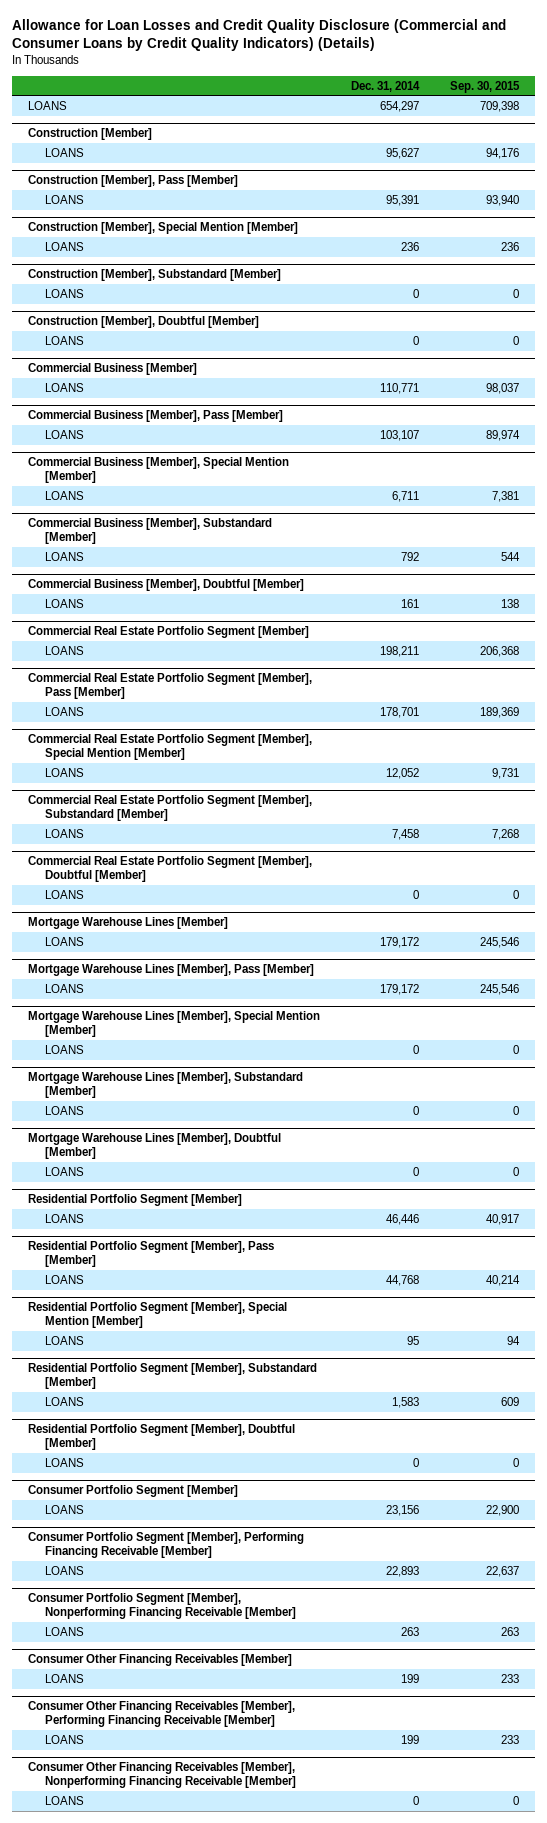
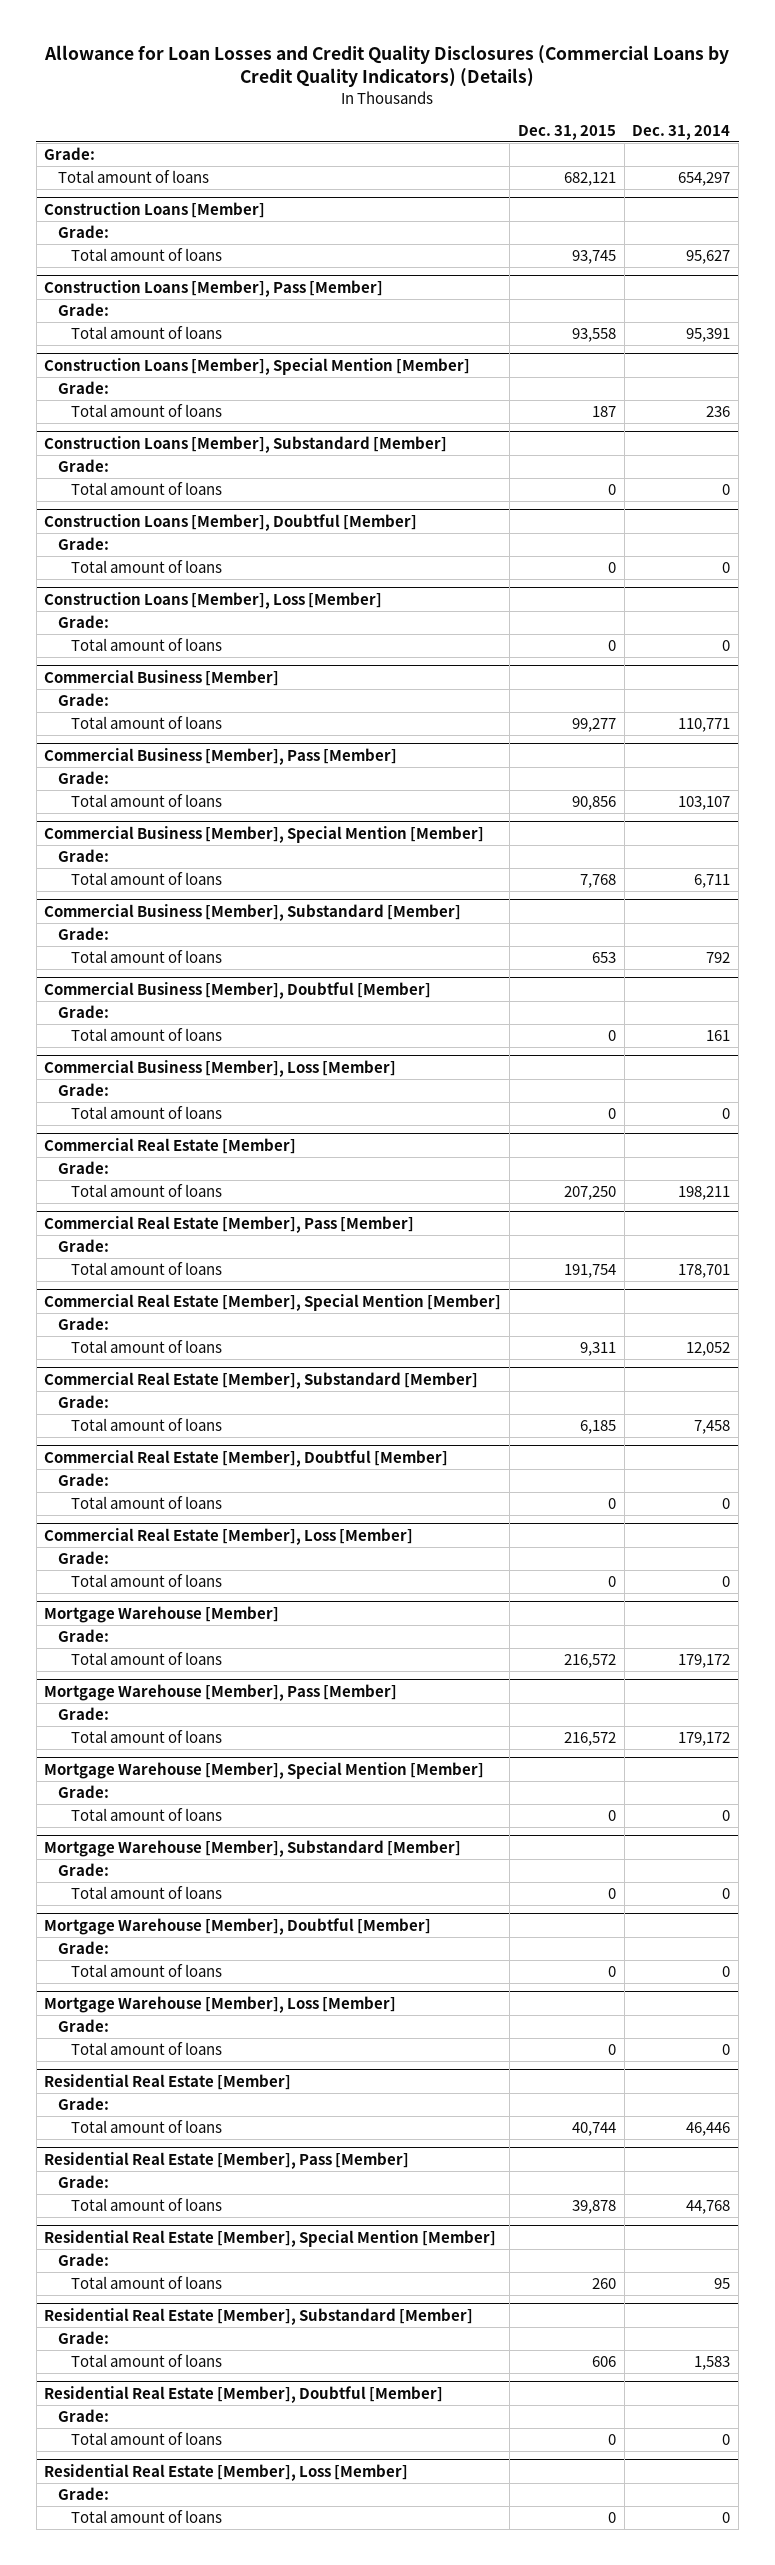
- Allowance for Loan Losses and Credit Quality Disclosure (Commercial and Consumer Loans by Credit Quality Indicators) (Details)
+ Allowance for Loan Losses and Credit Quality Disclosures (Commercial Loans by Credit Quality Indicators) (Details)
- | Dec. 31, 2014 | Sep. 30, 2015
+ | Dec. 31, 2015 | Dec. 31, 2014
- LOANS | 654,297 | 709,398
- Construction [Member]
- LOANS | 95,627 | 94,176
- Construction [Member], Pass [Member]
- LOANS | 95,391 | 93,940
- Construction [Member], Special Mention [Member]
- LOANS | 236 | 236
- Construction [Member], Substandard [Member]
- LOANS | 0 | 0
- Construction [Member], Doubtful [Member]
- LOANS | 0 | 0
+ Grade:
+ Total amount of loans | 682,121 | 654,297
+ Construction Loans [Member]
+ Grade:
+ Total amount of loans | 93,745 | 95,627
+ Construction Loans [Member], Pass [Member]
+ Grade:
+ Total amount of loans | 93,558 | 95,391
+ Construction Loans [Member], Special Mention [Member]
+ Grade:
+ Total amount of loans | 187 | 236
+ Construction Loans [Member], Substandard [Member]
+ Grade:
+ Total amount of loans | 0 | 0
+ Construction Loans [Member], Doubtful [Member]
+ Grade:
+ Total amount of loans | 0 | 0
+ Construction Loans [Member], Loss [Member]
+ Grade:
+ Total amount of loans | 0 | 0
@ Commercial Business [Member]
- LOANS | 110,771 | 98,037
+ Grade:
+ Total amount of loans | 99,277 | 110,771
@ Commercial Business [Member], Pass [Member]
- LOANS | 103,107 | 89,974
+ Grade:
+ Total amount of loans | 90,856 | 103,107
@ Commercial Business [Member], Special Mention [Member]
- LOANS | 6,711 | 7,381
+ Grade:
+ Total amount of loans | 7,768 | 6,711
@ Commercial Business [Member], Substandard [Member]
- LOANS | 792 | 544
+ Grade:
+ Total amount of loans | 653 | 792
@ Commercial Business [Member], Doubtful [Member]
- LOANS | 161 | 138
- Commercial Real Estate Portfolio Segment [Member]
- LOANS | 198,211 | 206,368
- Commercial Real Estate Portfolio Segment [Member], Pass [Member]
- LOANS | 178,701 | 189,369
- Commercial Real Estate Portfolio Segment [Member], Special Mention [Member]
- LOANS | 12,052 | 9,731
- Commercial Real Estate Portfolio Segment [Member], Substandard [Member]
- LOANS | 7,458 | 7,268
- Commercial Real Estate Portfolio Segment [Member], Doubtful [Member]
- LOANS | 0 | 0
- Mortgage Warehouse Lines [Member]
- LOANS | 179,172 | 245,546
- Mortgage Warehouse Lines [Member], Pass [Member]
- LOANS | 179,172 | 245,546
- Mortgage Warehouse Lines [Member], Special Mention [Member]
- LOANS | 0 | 0
- Mortgage Warehouse Lines [Member], Substandard [Member]
- LOANS | 0 | 0
- Mortgage Warehouse Lines [Member], Doubtful [Member]
- LOANS | 0 | 0
- Residential Portfolio Segment [Member]
- LOANS | 46,446 | 40,917
- Residential Portfolio Segment [Member], Pass [Member]
- LOANS | 44,768 | 40,214
- Residential Portfolio Segment [Member], Special Mention [Member]
- LOANS | 95 | 94
- Residential Portfolio Segment [Member], Substandard [Member]
- LOANS | 1,583 | 609
- Residential Portfolio Segment [Member], Doubtful [Member]
- LOANS | 0 | 0
- Consumer Portfolio Segment [Member]
- LOANS | 23,156 | 22,900
- Consumer Portfolio Segment [Member], Performing Financing Receivable [Member]
- LOANS | 22,893 | 22,637
- Consumer Portfolio Segment [Member], Nonperforming Financing Receivable [Member]
- LOANS | 263 | 263
- Consumer Other Financing Receivables [Member]
- LOANS | 199 | 233
- Consumer Other Financing Receivables [Member], Performing Financing Receivable [Member]
- LOANS | 199 | 233
- Consumer Other Financing Receivables [Member], Nonperforming Financing Receivable [Member]
- LOANS | 0 | 0
@ Commercial Business [Member], Doubtful [Member]
+ Grade:
+ Total amount of loans | 0 | 161
+ Commercial Business [Member], Loss [Member]
+ Grade:
+ Total amount of loans | 0 | 0
+ Commercial Real Estate [Member]
+ Grade:
+ Total amount of loans | 207,250 | 198,211
+ Commercial Real Estate [Member], Pass [Member]
+ Grade:
+ Total amount of loans | 191,754 | 178,701
+ Commercial Real Estate [Member], Special Mention [Member]
+ Grade:
+ Total amount of loans | 9,311 | 12,052
+ Commercial Real Estate [Member], Substandard [Member]
+ Grade:
+ Total amount of loans | 6,185 | 7,458
+ Commercial Real Estate [Member], Doubtful [Member]
+ Grade:
+ Total amount of loans | 0 | 0
+ Commercial Real Estate [Member], Loss [Member]
+ Grade:
+ Total amount of loans | 0 | 0
+ Mortgage Warehouse [Member]
+ Grade:
+ Total amount of loans | 216,572 | 179,172
+ Mortgage Warehouse [Member], Pass [Member]
+ Grade:
+ Total amount of loans | 216,572 | 179,172
+ Mortgage Warehouse [Member], Special Mention [Member]
+ Grade:
+ Total amount of loans | 0 | 0
+ Mortgage Warehouse [Member], Substandard [Member]
+ Grade:
+ Total amount of loans | 0 | 0
+ Mortgage Warehouse [Member], Doubtful [Member]
+ Grade:
+ Total amount of loans | 0 | 0
+ Mortgage Warehouse [Member], Loss [Member]
+ Grade:
+ Total amount of loans | 0 | 0
+ Residential Real Estate [Member]
+ Grade:
+ Total amount of loans | 40,744 | 46,446
+ Residential Real Estate [Member], Pass [Member]
+ Grade:
+ Total amount of loans | 39,878 | 44,768
+ Residential Real Estate [Member], Special Mention [Member]
+ Grade:
+ Total amount of loans | 260 | 95
+ Residential Real Estate [Member], Substandard [Member]
+ Grade:
+ Total amount of loans | 606 | 1,583
+ Residential Real Estate [Member], Doubtful [Member]
+ Grade:
+ Total amount of loans | 0 | 0
+ Residential Real Estate [Member], Loss [Member]
+ Grade:
+ Total amount of loans | 0 | 0

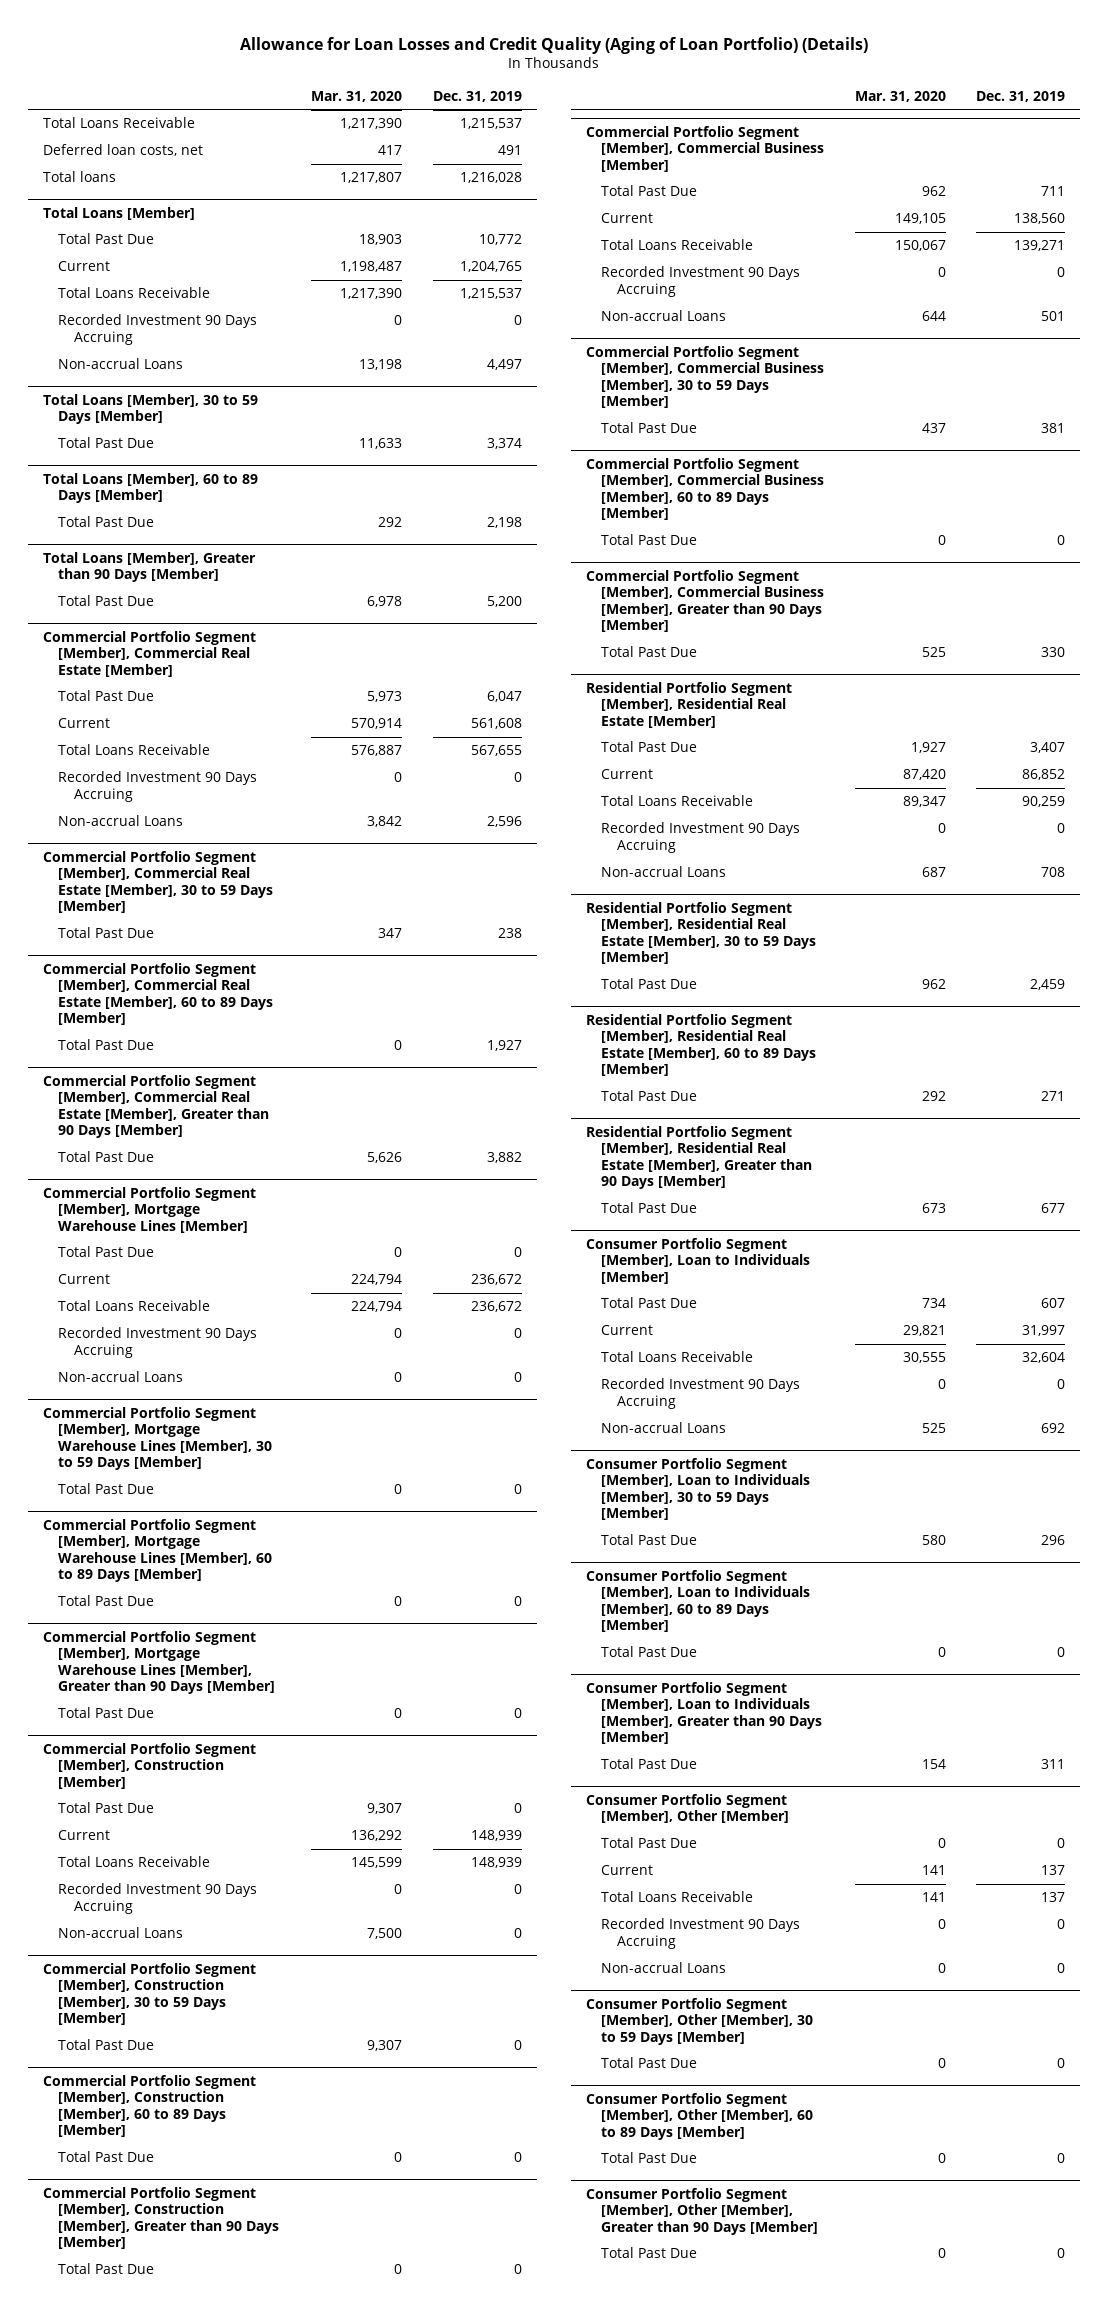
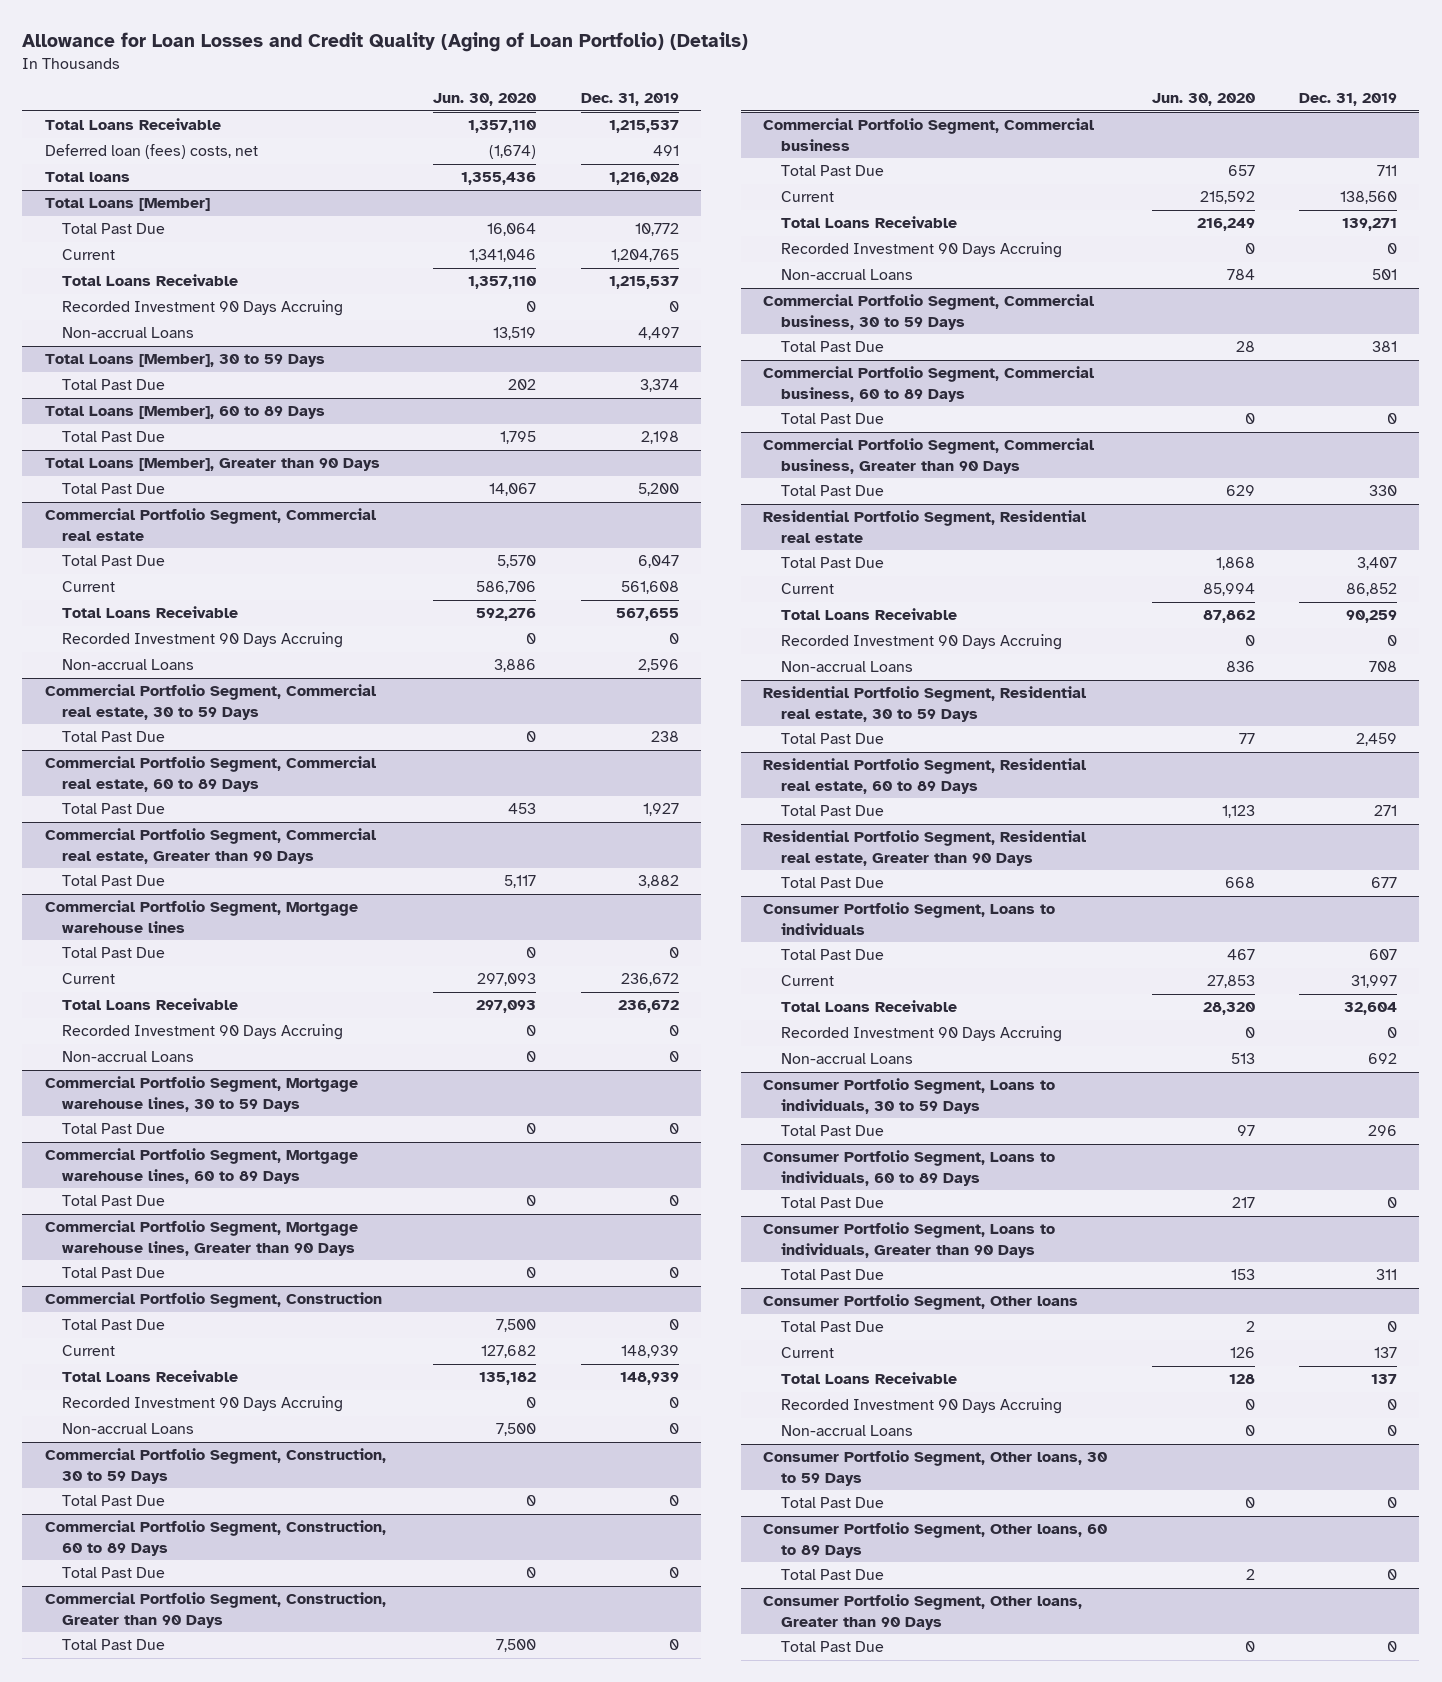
- | Mar. 31, 2020 | Dec. 31, 2019
+ | Jun. 30, 2020 | Dec. 31, 2019
- Deferred loan costs, net | 417 | 491
+ Deferred loan (fees) costs, net | (1,674) | 491
- Total Loans [Member], 30 to 59 Days [Member]
+ Total Loans [Member], 30 to 59 Days
- Total Loans [Member], 60 to 89 Days [Member]
+ Total Loans [Member], 60 to 89 Days
- Total Loans [Member], Greater than 90 Days [Member]
+ Total Loans [Member], Greater than 90 Days
- Commercial Portfolio Segment [Member], Commercial Real Estate [Member]
+ Commercial Portfolio Segment, Commercial real estate
- Commercial Portfolio Segment [Member], Commercial Real Estate [Member], 30 to 59 Days [Member]
+ Commercial Portfolio Segment, Commercial real estate, 30 to 59 Days
- Commercial Portfolio Segment [Member], Commercial Real Estate [Member], 60 to 89 Days [Member]
+ Commercial Portfolio Segment, Commercial real estate, 60 to 89 Days
- Commercial Portfolio Segment [Member], Commercial Real Estate [Member], Greater than 90 Days [Member]
+ Commercial Portfolio Segment, Commercial real estate, Greater than 90 Days
- Commercial Portfolio Segment [Member], Mortgage Warehouse Lines [Member]
+ Commercial Portfolio Segment, Mortgage warehouse lines
- Commercial Portfolio Segment [Member], Mortgage Warehouse Lines [Member], 30 to 59 Days [Member]
+ Commercial Portfolio Segment, Mortgage warehouse lines, 30 to 59 Days
- Commercial Portfolio Segment [Member], Mortgage Warehouse Lines [Member], 60 to 89 Days [Member]
+ Commercial Portfolio Segment, Mortgage warehouse lines, 60 to 89 Days
- Commercial Portfolio Segment [Member], Mortgage Warehouse Lines [Member], Greater than 90 Days [Member]
+ Commercial Portfolio Segment, Mortgage warehouse lines, Greater than 90 Days
- Commercial Portfolio Segment [Member], Construction [Member]
+ Commercial Portfolio Segment, Construction
- Commercial Portfolio Segment [Member], Construction [Member], 30 to 59 Days [Member]
+ Commercial Portfolio Segment, Construction, 30 to 59 Days
- Commercial Portfolio Segment [Member], Construction [Member], 60 to 89 Days [Member]
+ Commercial Portfolio Segment, Construction, 60 to 89 Days
- Commercial Portfolio Segment [Member], Construction [Member], Greater than 90 Days [Member]
+ Commercial Portfolio Segment, Construction, Greater than 90 Days
- Commercial Portfolio Segment [Member], Commercial Business [Member]
+ Commercial Portfolio Segment, Commercial business
- Commercial Portfolio Segment [Member], Commercial Business [Member], 30 to 59 Days [Member]
+ Commercial Portfolio Segment, Commercial business, 30 to 59 Days
- Commercial Portfolio Segment [Member], Commercial Business [Member], 60 to 89 Days [Member]
+ Commercial Portfolio Segment, Commercial business, 60 to 89 Days
- Commercial Portfolio Segment [Member], Commercial Business [Member], Greater than 90 Days [Member]
+ Commercial Portfolio Segment, Commercial business, Greater than 90 Days
- Residential Portfolio Segment [Member], Residential Real Estate [Member]
+ Residential Portfolio Segment, Residential real estate
- Residential Portfolio Segment [Member], Residential Real Estate [Member], 30 to 59 Days [Member]
+ Residential Portfolio Segment, Residential real estate, 30 to 59 Days
- Residential Portfolio Segment [Member], Residential Real Estate [Member], 60 to 89 Days [Member]
+ Residential Portfolio Segment, Residential real estate, 60 to 89 Days
- Residential Portfolio Segment [Member], Residential Real Estate [Member], Greater than 90 Days [Member]
+ Residential Portfolio Segment, Residential real estate, Greater than 90 Days
- Consumer Portfolio Segment [Member], Loan to Individuals [Member]
+ Consumer Portfolio Segment, Loans to individuals
- Consumer Portfolio Segment [Member], Loan to Individuals [Member], 30 to 59 Days [Member]
+ Consumer Portfolio Segment, Loans to individuals, 30 to 59 Days
- Consumer Portfolio Segment [Member], Loan to Individuals [Member], 60 to 89 Days [Member]
+ Consumer Portfolio Segment, Loans to individuals, 60 to 89 Days
- Consumer Portfolio Segment [Member], Loan to Individuals [Member], Greater than 90 Days [Member]
+ Consumer Portfolio Segment, Loans to individuals, Greater than 90 Days
- Consumer Portfolio Segment [Member], Other [Member]
+ Consumer Portfolio Segment, Other loans
- Consumer Portfolio Segment [Member], Other [Member], 30 to 59 Days [Member]
+ Consumer Portfolio Segment, Other loans, 30 to 59 Days
- Consumer Portfolio Segment [Member], Other [Member], 60 to 89 Days [Member]
+ Consumer Portfolio Segment, Other loans, 60 to 89 Days
- Consumer Portfolio Segment [Member], Other [Member], Greater than 90 Days [Member]
+ Consumer Portfolio Segment, Other loans, Greater than 90 Days

